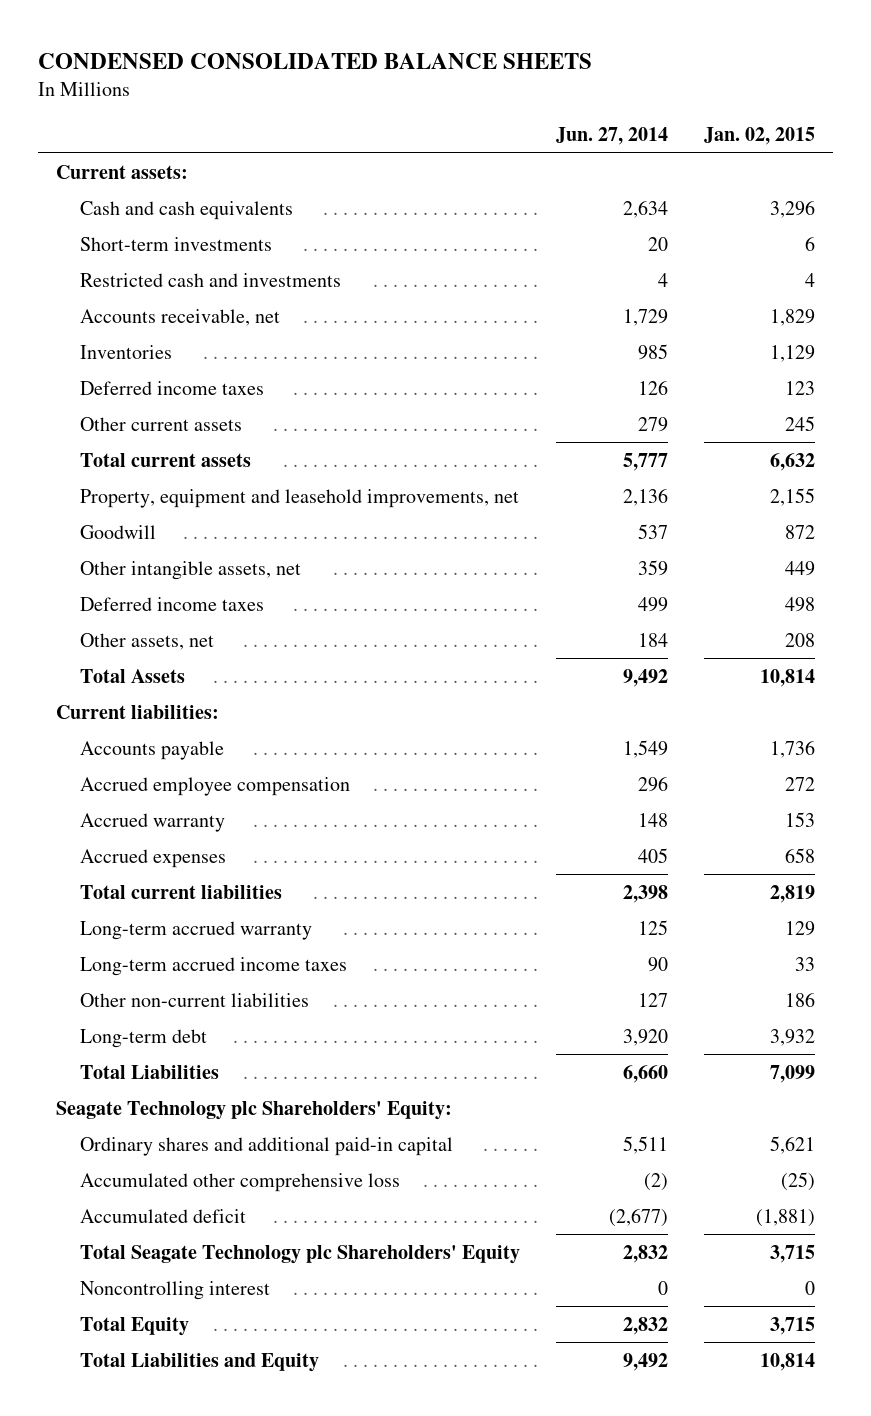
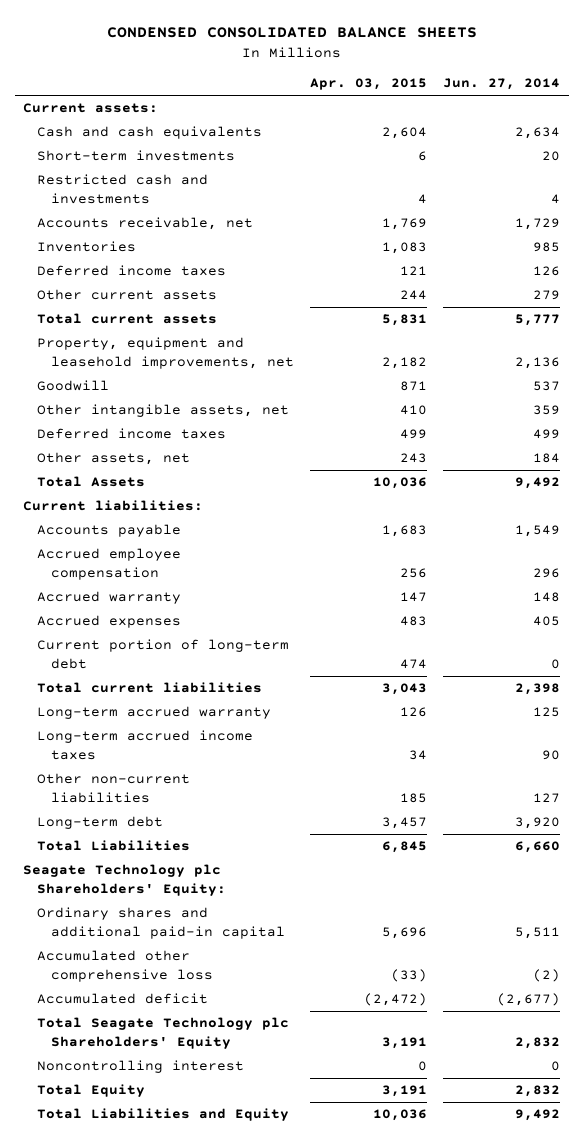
- | Jun. 27, 2014 | Jan. 02, 2015
+ | Apr. 03, 2015 | Jun. 27, 2014
+ Current portion of long-term debt | 474 | 0

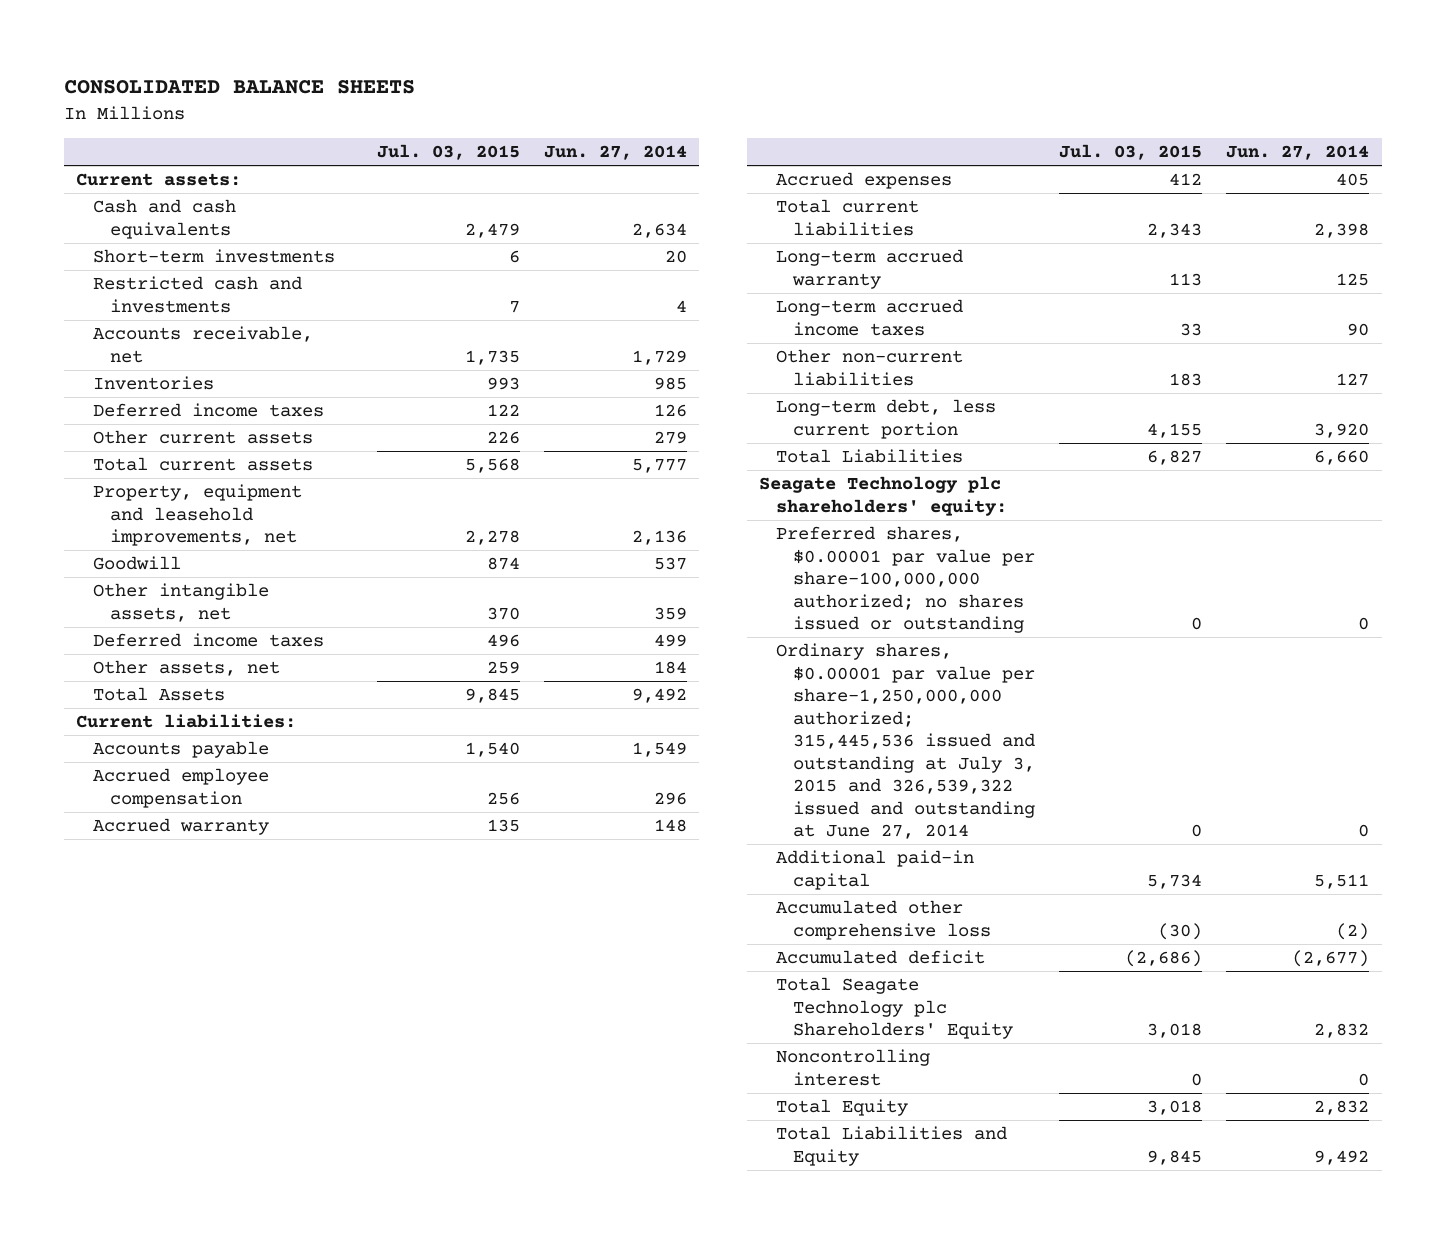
- CONDENSED CONSOLIDATED BALANCE SHEETS
+ CONSOLIDATED BALANCE SHEETS
- | Apr. 03, 2015 | Jun. 27, 2014
+ | Jul. 03, 2015 | Jun. 27, 2014
- Current portion of long-term debt | 474 | 0
- Long-term debt | 3,457 | 3,920
+ Long-term debt, less current portion | 4,155 | 3,920
- Seagate Technology plc Shareholders' Equity:
- Ordinary shares and additional paid-in capital | 5,696 | 5,511
+ Seagate Technology plc shareholders' equity:
+ Preferred shares, $0.00001 par value per share-100,000,000 authorized; no shares issued or outstanding | 0 | 0
+ Ordinary shares, $0.00001 par value per share-1,250,000,000 authorized; 315,445,536 issued and outstanding at July 3, 2015 and 326,539,322 issued and outstanding at June 27, 2014 | 0 | 0
+ Additional paid-in capital | 5,734 | 5,511

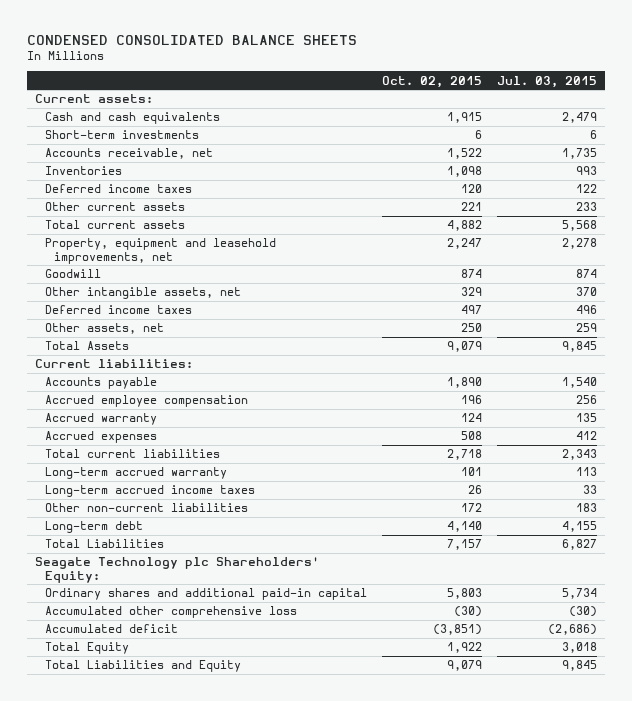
- CONSOLIDATED BALANCE SHEETS
+ CONDENSED CONSOLIDATED BALANCE SHEETS
- | Jul. 03, 2015 | Jun. 27, 2014
+ | Oct. 02, 2015 | Jul. 03, 2015
- Restricted cash and investments | 7 | 4
- Other current assets | 226 | 279
+ Other current assets | 221 | 233
- Long-term debt, less current portion | 4,155 | 3,920
+ Long-term debt | 4,140 | 4,155
- Seagate Technology plc shareholders' equity:
- Preferred shares, $0.00001 par value per share-100,000,000 authorized; no shares issued or outstanding | 0 | 0
- Ordinary shares, $0.00001 par value per share-1,250,000,000 authorized; 315,445,536 issued and outstanding at July 3, 2015 and 326,539,322 issued and outstanding at June 27, 2014 | 0 | 0
- Additional paid-in capital | 5,734 | 5,511
+ Seagate Technology plc Shareholders' Equity:
+ Ordinary shares and additional paid-in capital | 5,803 | 5,734
- Total Seagate Technology plc Shareholders' Equity | 3,018 | 2,832
- Noncontrolling interest | 0 | 0

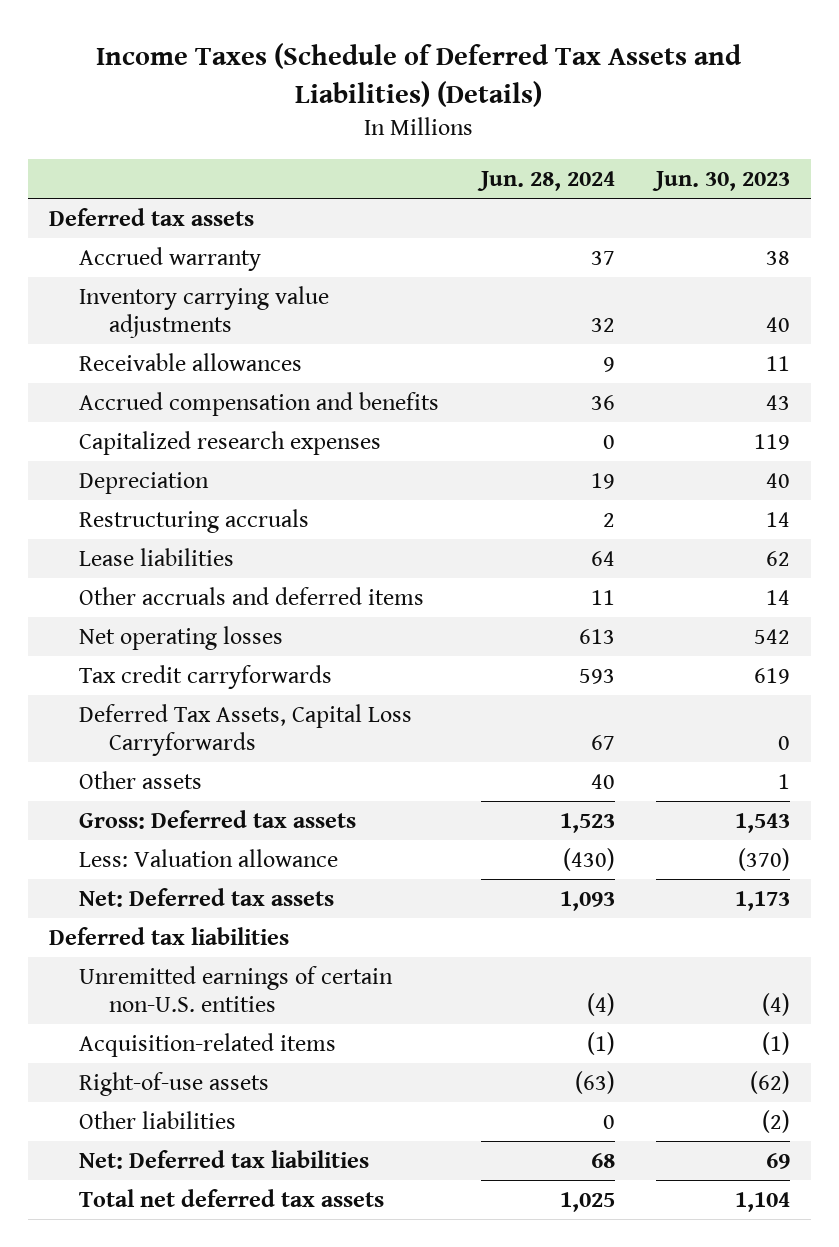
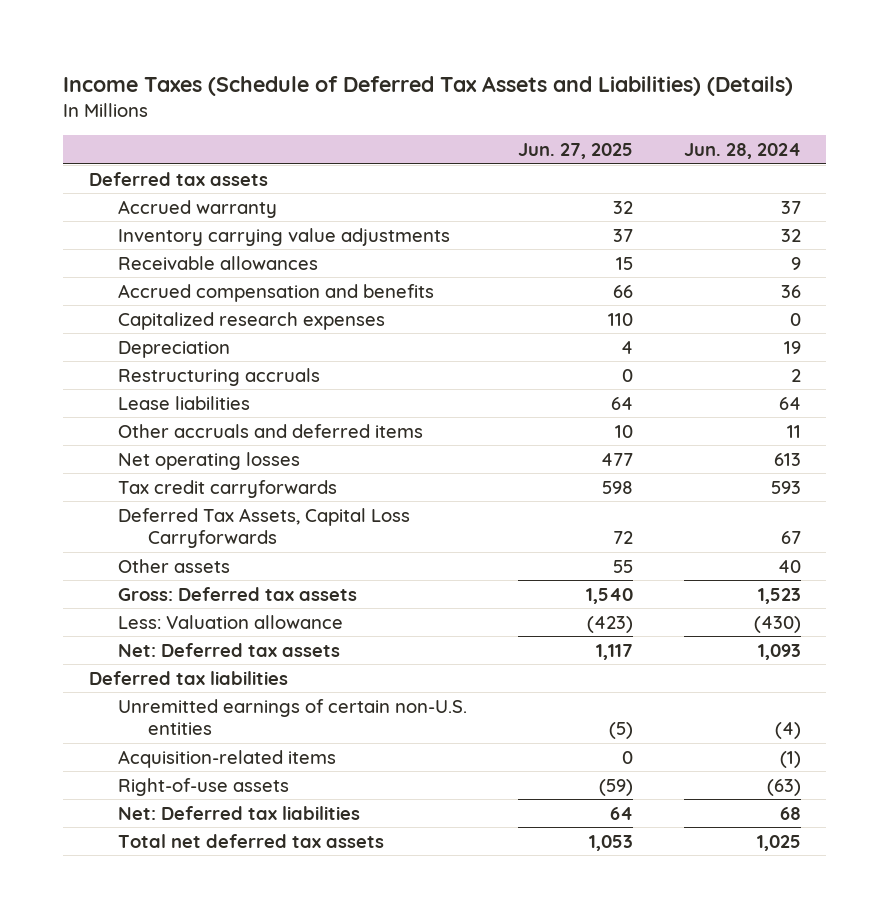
- | Jun. 28, 2024 | Jun. 30, 2023
+ | Jun. 27, 2025 | Jun. 28, 2024
- Other liabilities | 0 | (2)

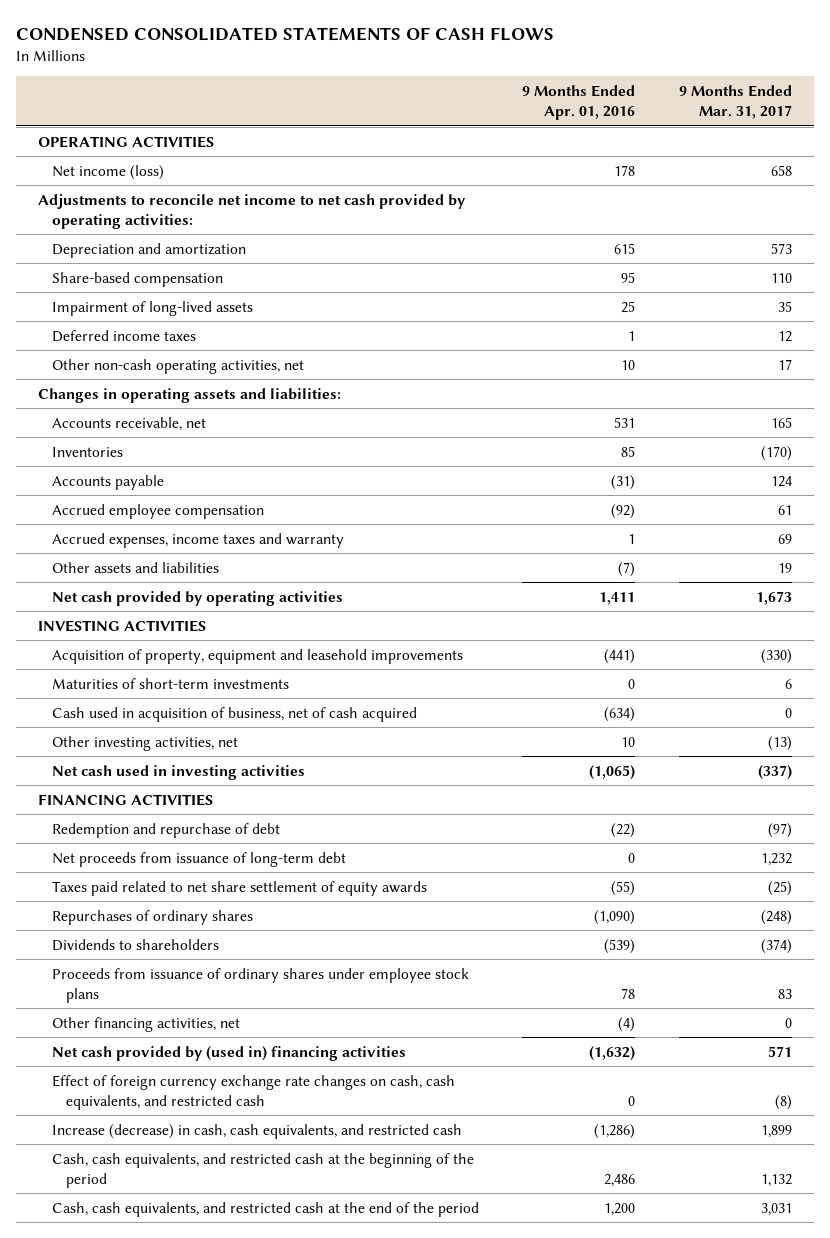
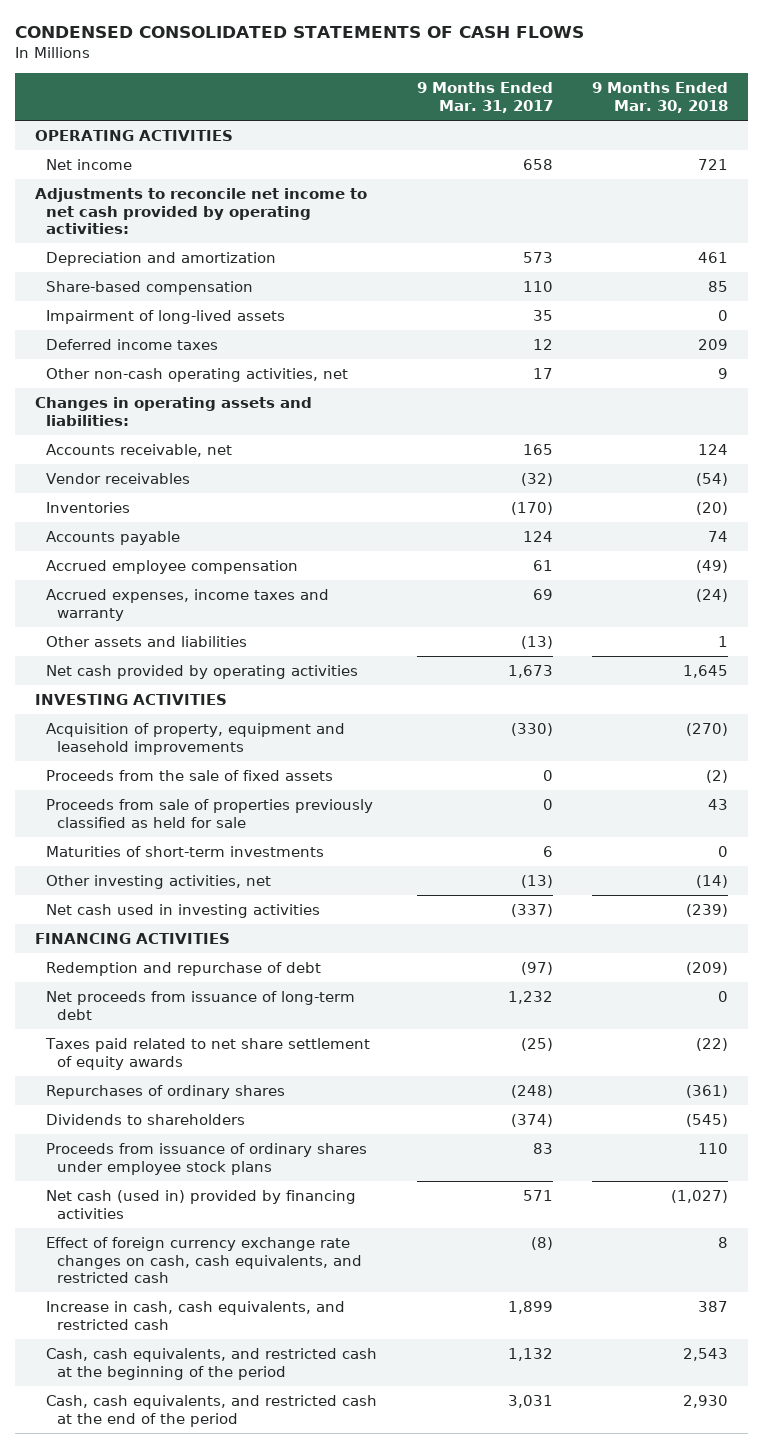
- | 9 Months Ended Apr. 01, 2016 | 9 Months Ended Mar. 31, 2017
+ | 9 Months Ended Mar. 31, 2017 | 9 Months Ended Mar. 30, 2018
- Net income (loss) | 178 | 658
+ Net income | 658 | 721
+ Vendor receivables | (32) | (54)
- Other assets and liabilities | (7) | 19
+ Other assets and liabilities | (13) | 1
+ Proceeds from the sale of fixed assets | 0 | (2)
+ Proceeds from sale of properties previously classified as held for sale | 0 | 43
- Cash used in acquisition of business, net of cash acquired | (634) | 0
- Other financing activities, net | (4) | 0
- Net cash provided by (used in) financing activities | (1,632) | 571
+ Net cash (used in) provided by financing activities | 571 | (1,027)
- Increase (decrease) in cash, cash equivalents, and restricted cash | (1,286) | 1,899
+ Increase in cash, cash equivalents, and restricted cash | 1,899 | 387

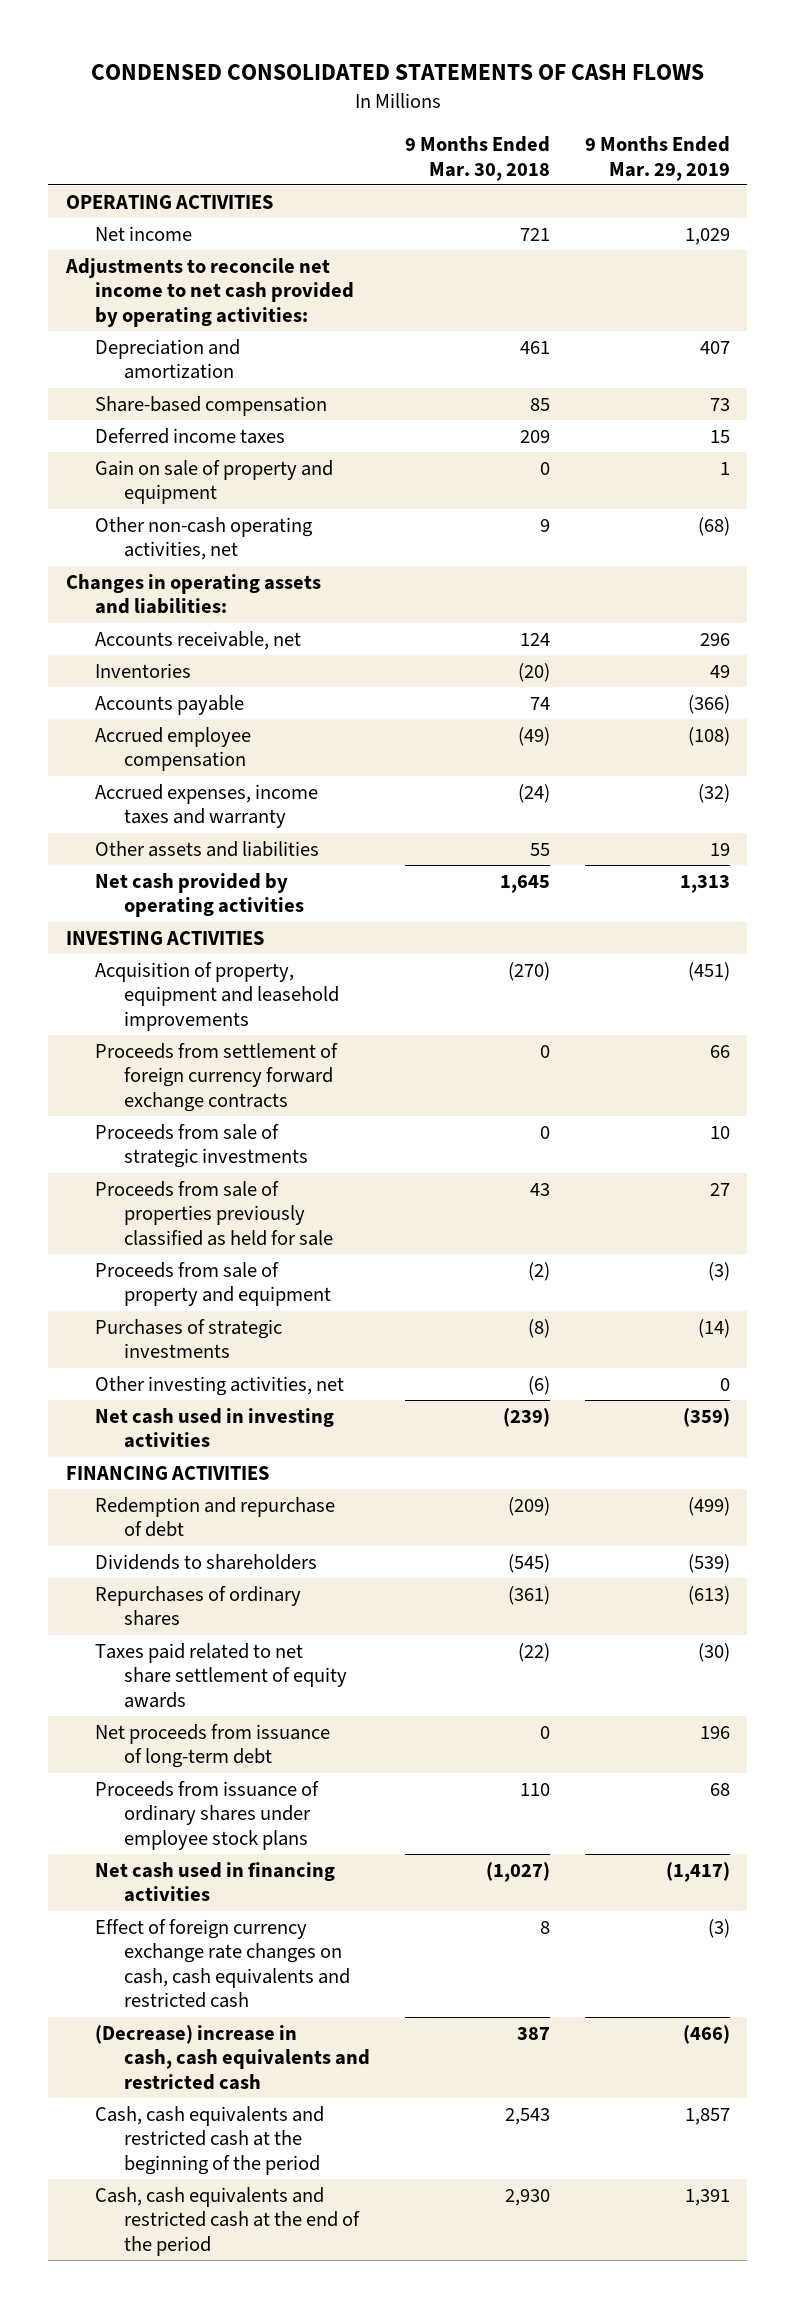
- | 9 Months Ended Mar. 31, 2017 | 9 Months Ended Mar. 30, 2018
+ | 9 Months Ended Mar. 30, 2018 | 9 Months Ended Mar. 29, 2019
- Impairment of long-lived assets | 35 | 0
+ Gain on sale of property and equipment | 0 | 1
- Vendor receivables | (32) | (54)
- Other assets and liabilities | (13) | 1
+ Other assets and liabilities | 55 | 19
- Proceeds from the sale of fixed assets | 0 | (2)
+ Proceeds from settlement of foreign currency forward exchange contracts | 0 | 66
+ Proceeds from sale of strategic investments | 0 | 10
- Maturities of short-term investments | 6 | 0
- Other investing activities, net | (13) | (14)
+ Proceeds from sale of property and equipment | (2) | (3)
+ Purchases of strategic investments | (8) | (14)
+ Other investing activities, net | (6) | 0
moved down: Repurchases of ordinary shares | (361) | (613)
moved down: Taxes paid related to net share settlement of equity awards | (22) | (30)
moved down: Net proceeds from issuance of long-term debt | 0 | 196
- Net cash (used in) provided by financing activities | 571 | (1,027)
- Effect of foreign currency exchange rate changes on cash, cash equivalents, and restricted cash | (8) | 8
- Increase in cash, cash equivalents, and restricted cash | 1,899 | 387
- Cash, cash equivalents, and restricted cash at the beginning of the period | 1,132 | 2,543
- Cash, cash equivalents, and restricted cash at the end of the period | 3,031 | 2,930
+ Net cash used in financing activities | (1,027) | (1,417)
+ Effect of foreign currency exchange rate changes on cash, cash equivalents and restricted cash | 8 | (3)
+ (Decrease) increase in cash, cash equivalents and restricted cash | 387 | (466)
+ Cash, cash equivalents and restricted cash at the beginning of the period | 2,543 | 1,857
+ Cash, cash equivalents and restricted cash at the end of the period | 2,930 | 1,391

